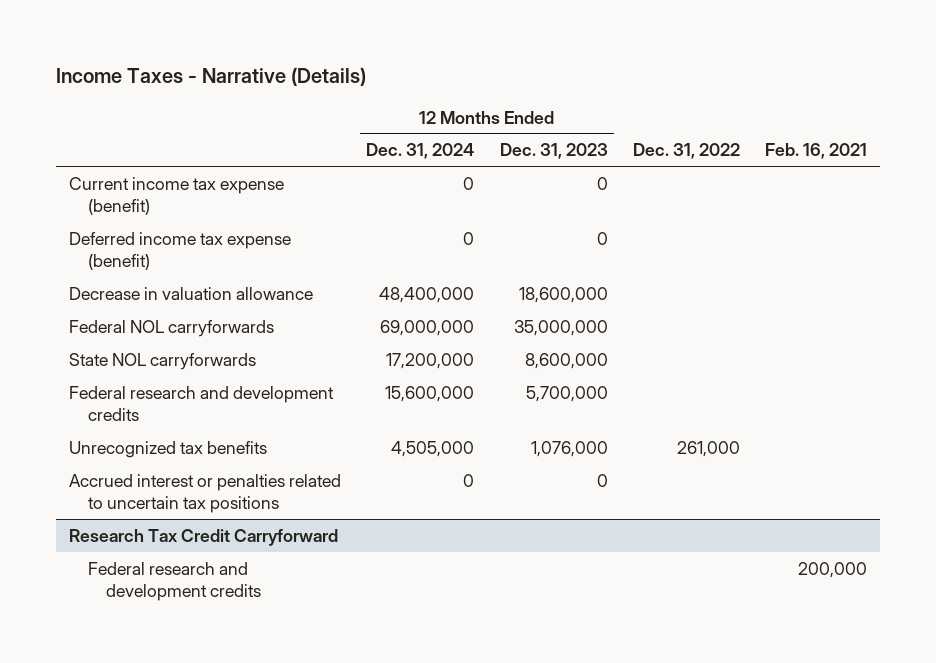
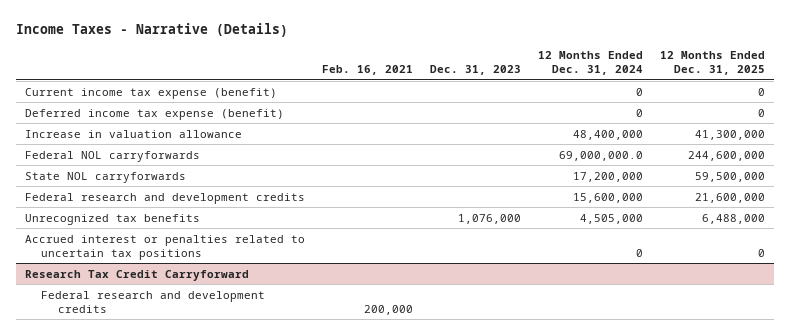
- | 12 Months Ended Dec. 31, 2024 | 12 Months Ended Dec. 31, 2023 | Dec. 31, 2022 | Feb. 16, 2021
+ | Feb. 16, 2021 | Dec. 31, 2023 | 12 Months Ended Dec. 31, 2024 | 12 Months Ended Dec. 31, 2025
- Decrease in valuation allowance | 48,400,000 | 18,600,000 | |
- Federal NOL carryforwards | 69,000,000 | 35,000,000 | |
+ Increase in valuation allowance | | | 48,400,000 | 41,300,000
+ Federal NOL carryforwards | | | 69,000,000.0 | 244,600,000

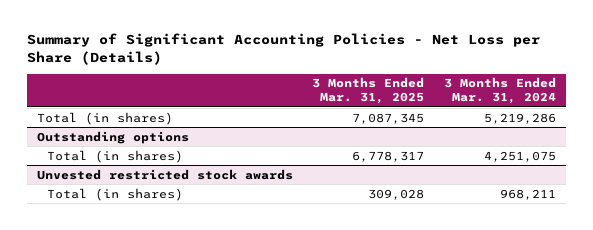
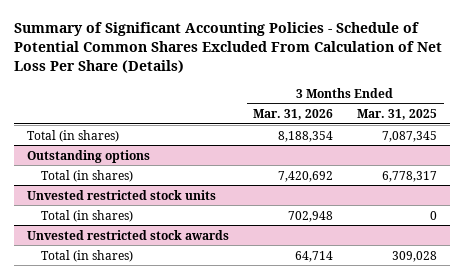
- Summary of Significant Accounting Policies - Net Loss per Share (Details)
+ Summary of Significant Accounting Policies - Schedule of Potential Common Shares Excluded From Calculation of Net Loss Per Share (Details)
- | 3 Months Ended Mar. 31, 2025 | 3 Months Ended Mar. 31, 2024
+ | 3 Months Ended Mar. 31, 2026 | 3 Months Ended Mar. 31, 2025
+ Unvested restricted stock units
+ Total (in shares) | 702,948 | 0

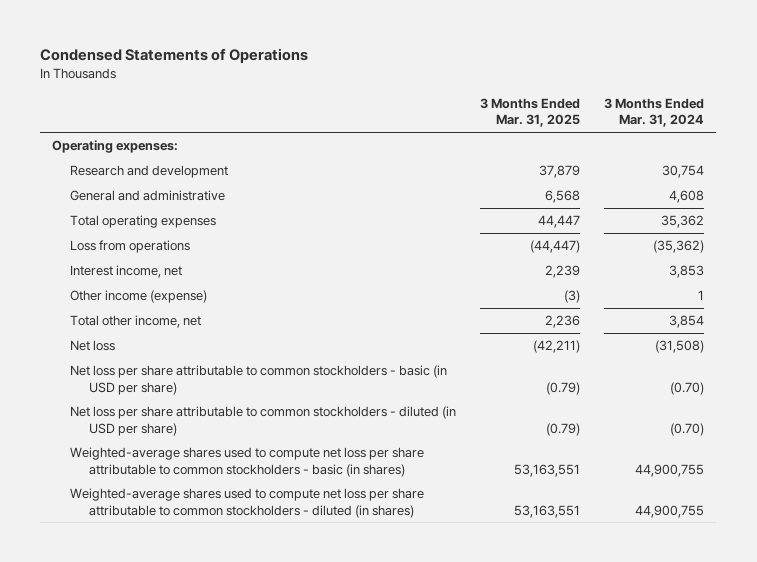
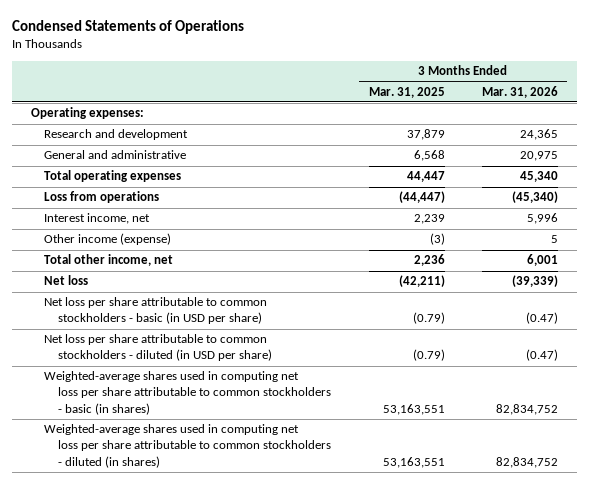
- | 3 Months Ended Mar. 31, 2025 | 3 Months Ended Mar. 31, 2024
+ | 3 Months Ended Mar. 31, 2025 | 3 Months Ended Mar. 31, 2026
- Weighted-average shares used to compute net loss per share attributable to common stockholders - basic (in shares) | 53,163,551 | 44,900,755
- Weighted-average shares used to compute net loss per share attributable to common stockholders - diluted (in shares) | 53,163,551 | 44,900,755
+ Weighted-average shares used in computing net loss per share attributable to common stockholders - basic (in shares) | 53,163,551 | 82,834,752
+ Weighted-average shares used in computing net loss per share attributable to common stockholders - diluted (in shares) | 53,163,551 | 82,834,752

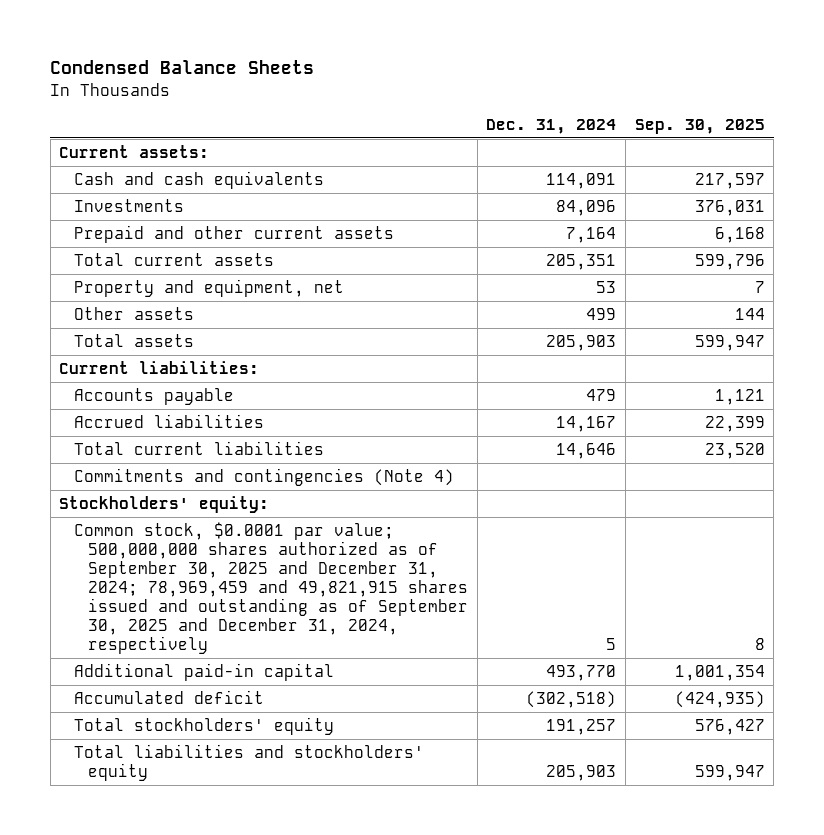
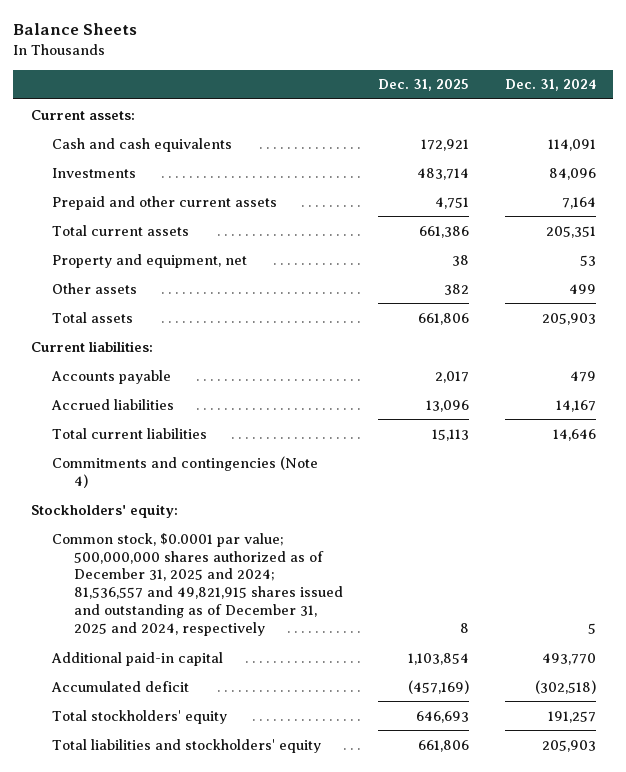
- Condensed Balance Sheets
+ Balance Sheets
- | Dec. 31, 2024 | Sep. 30, 2025
+ | Dec. 31, 2025 | Dec. 31, 2024
- Common stock, $0.0001 par value; 500,000,000 shares authorized as of September 30, 2025 and December 31, 2024; 78,969,459 and 49,821,915 shares issued and outstanding as of September 30, 2025 and December 31, 2024, respectively | 5 | 8
+ Common stock, $0.0001 par value; 500,000,000 shares authorized as of December 31, 2025 and 2024; 81,536,557 and 49,821,915 shares issued and outstanding as of December 31, 2025 and 2024, respectively | 8 | 5

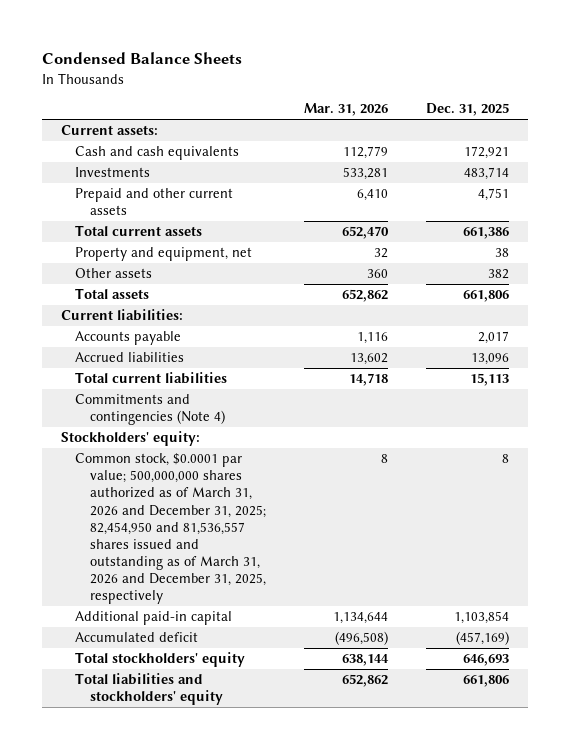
- Balance Sheets
+ Condensed Balance Sheets
- | Dec. 31, 2025 | Dec. 31, 2024
+ | Mar. 31, 2026 | Dec. 31, 2025
- Common stock, $0.0001 par value; 500,000,000 shares authorized as of December 31, 2025 and 2024; 81,536,557 and 49,821,915 shares issued and outstanding as of December 31, 2025 and 2024, respectively | 8 | 5
+ Common stock, $0.0001 par value; 500,000,000 shares authorized as of March 31, 2026 and December 31, 2025; 82,454,950 and 81,536,557 shares issued and outstanding as of March 31, 2026 and December 31, 2025, respectively | 8 | 8

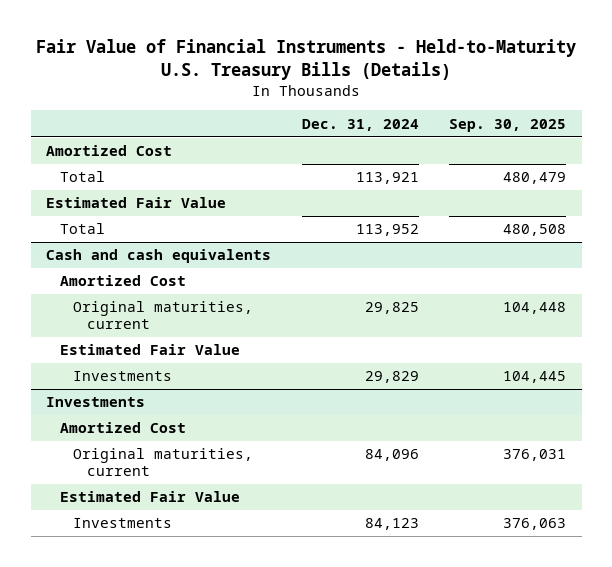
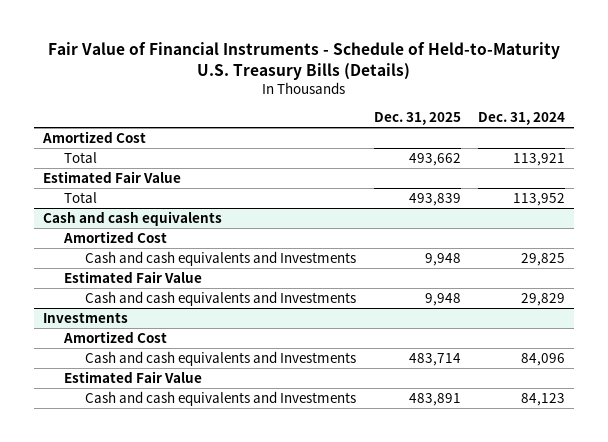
- Fair Value of Financial Instruments - Held-to-Maturity U.S. Treasury Bills (Details)
+ Fair Value of Financial Instruments - Schedule of Held-to-Maturity U.S. Treasury Bills (Details)
- | Dec. 31, 2024 | Sep. 30, 2025
+ | Dec. 31, 2025 | Dec. 31, 2024
@ Cash and cash equivalents
- Original maturities, current | 29,825 | 104,448
+ Cash and cash equivalents and Investments | 9,948 | 29,825
- Investments | 29,829 | 104,445
+ Cash and cash equivalents and Investments | 9,948 | 29,829
@ Investments
- Original maturities, current | 84,096 | 376,031
+ Cash and cash equivalents and Investments | 483,714 | 84,096
- Investments | 84,123 | 376,063
+ Cash and cash equivalents and Investments | 483,891 | 84,123

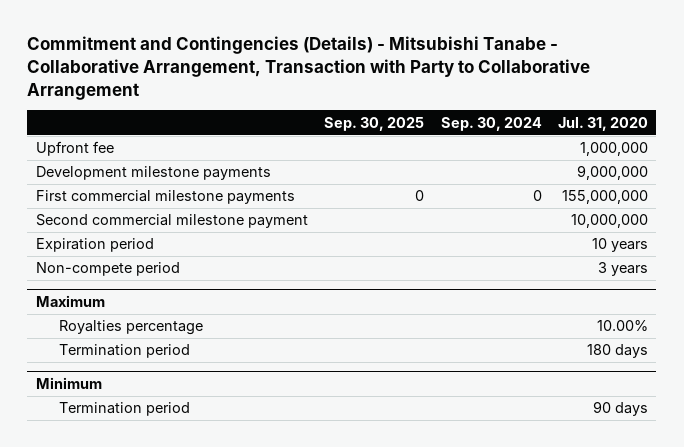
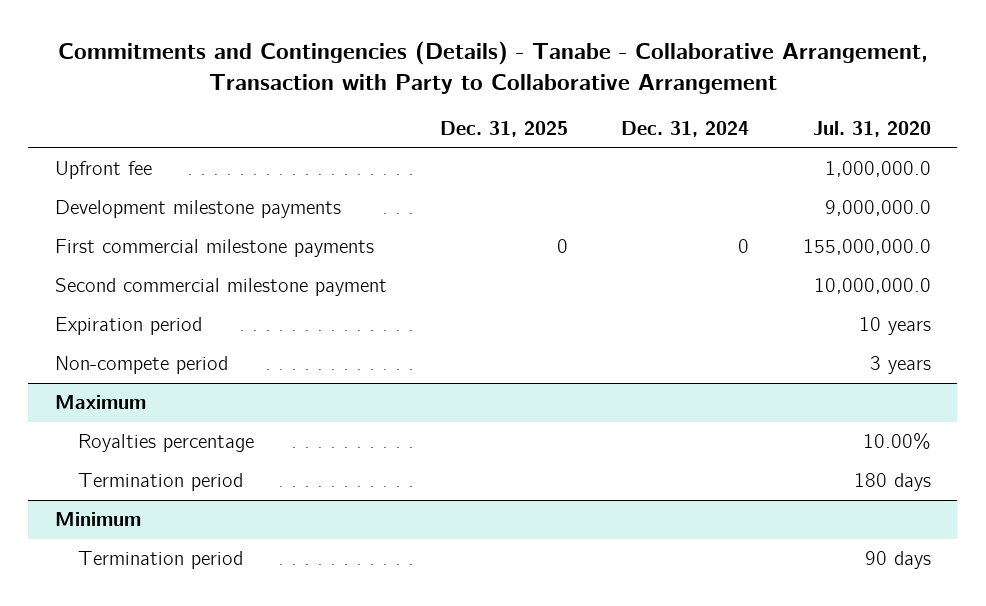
- Commitment and Contingencies (Details) - Mitsubishi Tanabe - Collaborative Arrangement, Transaction with Party to Collaborative Arrangement
+ Commitments and Contingencies (Details) - Tanabe - Collaborative Arrangement, Transaction with Party to Collaborative Arrangement
- | Sep. 30, 2025 | Sep. 30, 2024 | Jul. 31, 2020
+ | Dec. 31, 2025 | Dec. 31, 2024 | Jul. 31, 2020
- Upfront fee | | | 1,000,000
- Development milestone payments | | | 9,000,000
- First commercial milestone payments | 0 | 0 | 155,000,000
- Second commercial milestone payment | | | 10,000,000
+ Upfront fee | | | 1,000,000.0
+ Development milestone payments | | | 9,000,000.0
+ First commercial milestone payments | 0 | 0 | 155,000,000.0
+ Second commercial milestone payment | | | 10,000,000.0

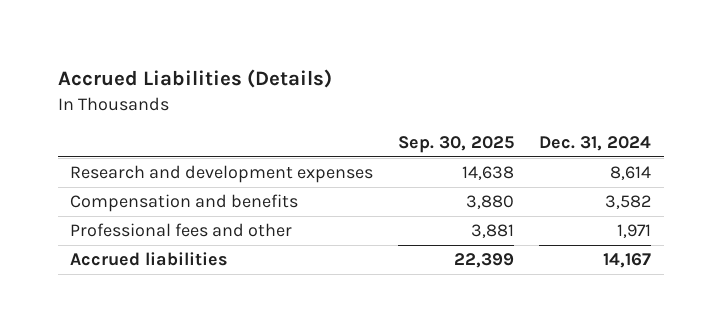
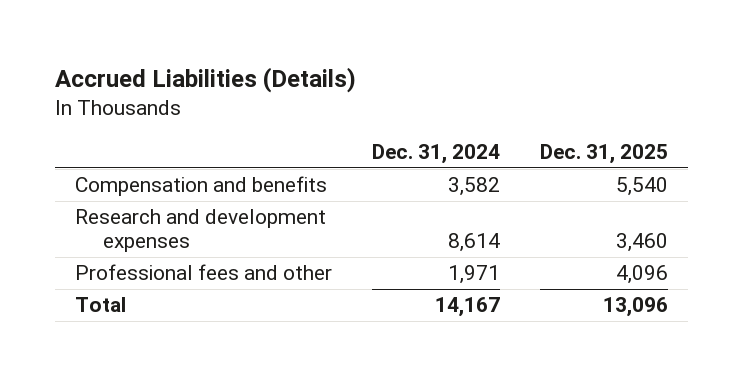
- | Sep. 30, 2025 | Dec. 31, 2024
+ | Dec. 31, 2024 | Dec. 31, 2025
moved down: Research and development expenses | 8,614 | 3,460
- Accrued liabilities | 22,399 | 14,167
+ Total | 14,167 | 13,096

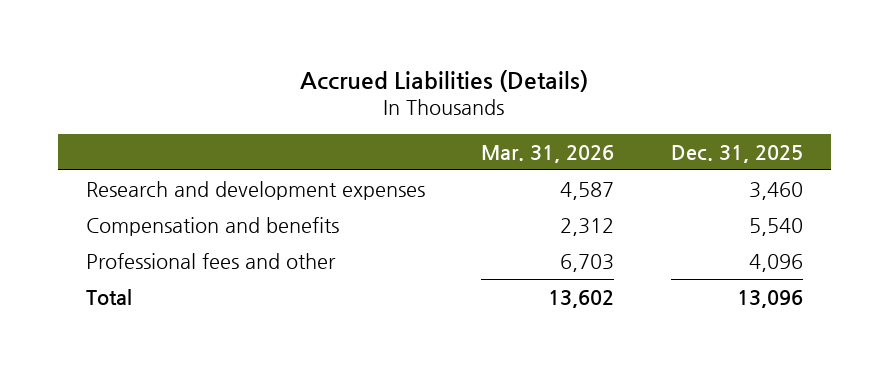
- | Dec. 31, 2024 | Dec. 31, 2025
+ | Mar. 31, 2026 | Dec. 31, 2025
moved down: Compensation and benefits | 2,312 | 5,540

